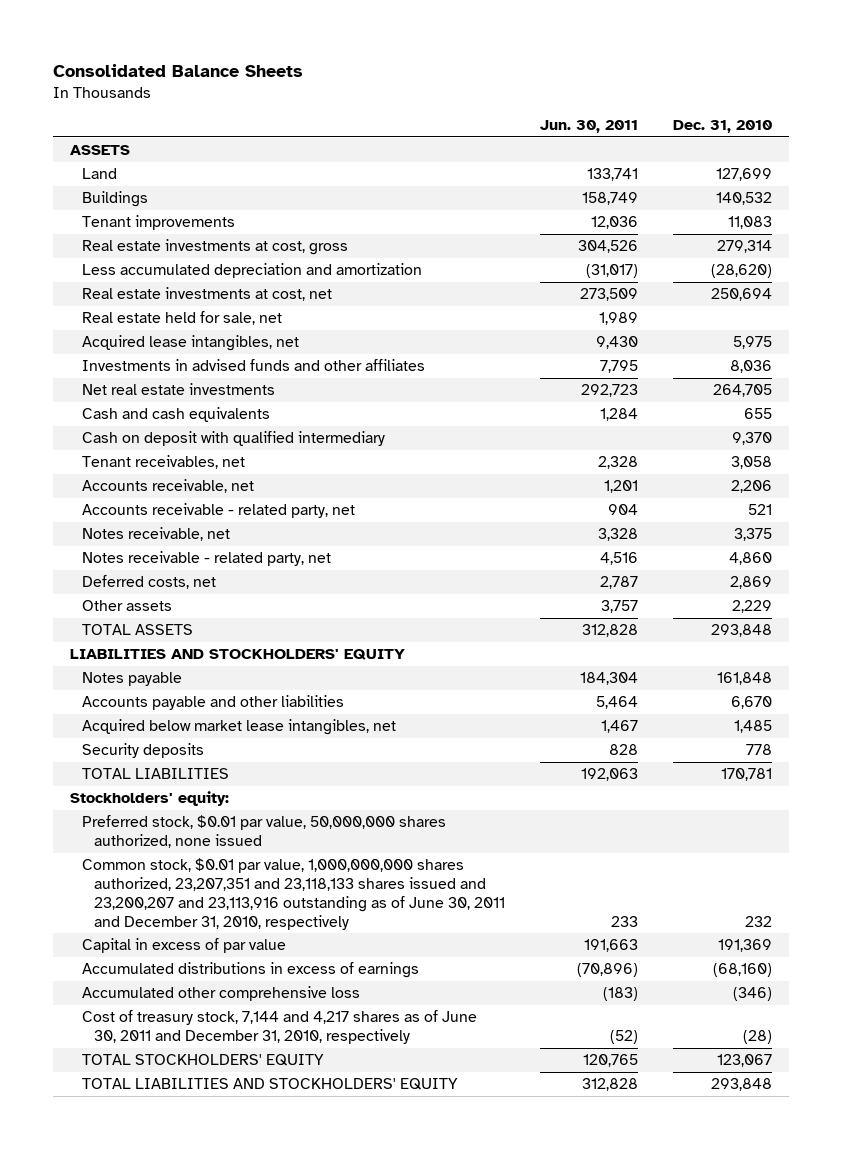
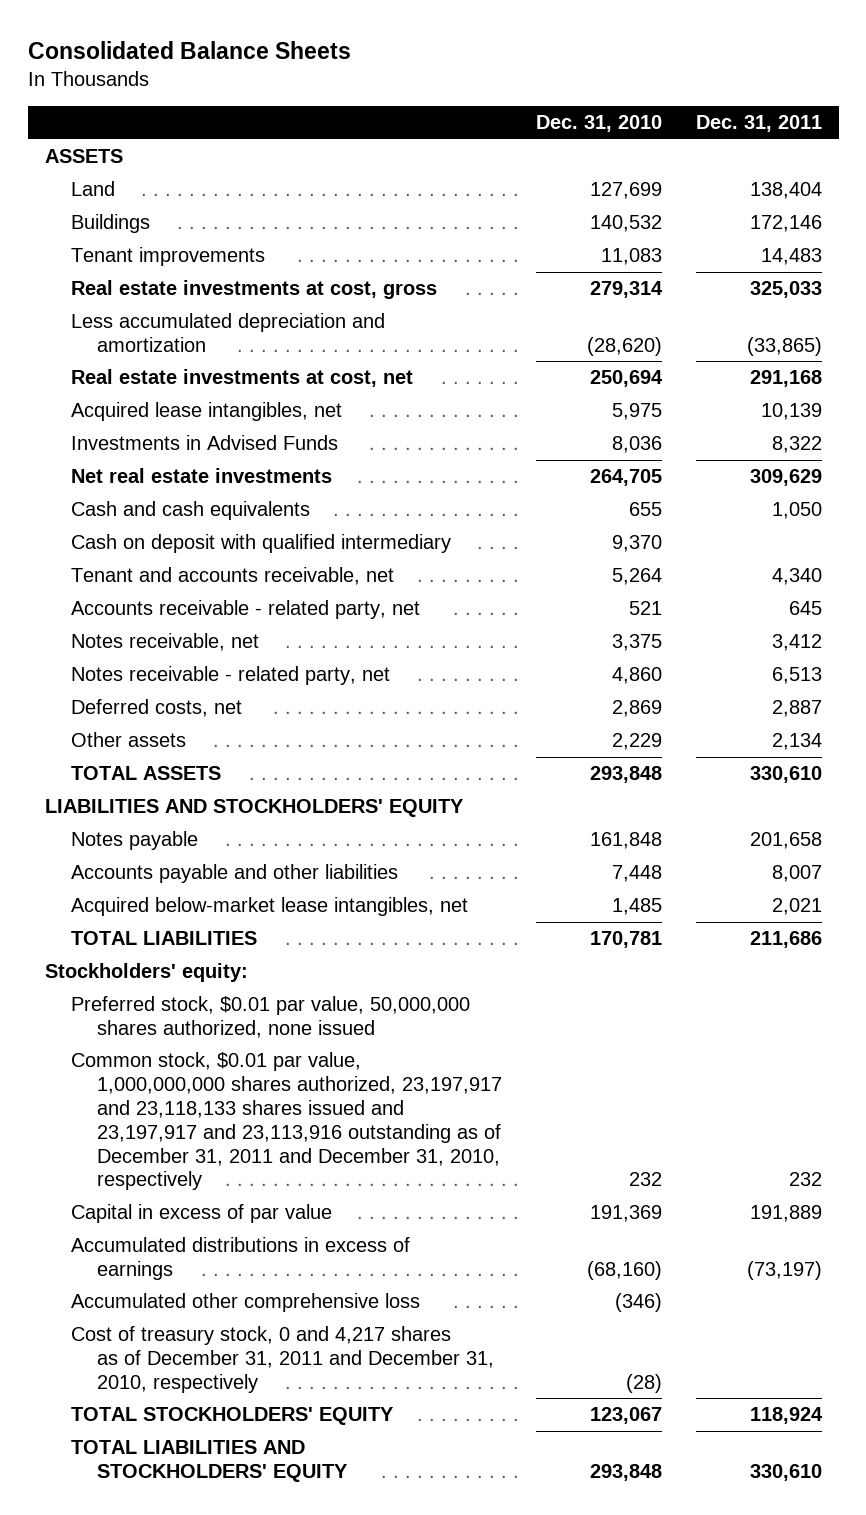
- | Jun. 30, 2011 | Dec. 31, 2010
+ | Dec. 31, 2010 | Dec. 31, 2011
- Real estate held for sale, net | 1,989 |
- Investments in advised funds and other affiliates | 7,795 | 8,036
+ Investments in Advised Funds | 8,036 | 8,322
- Tenant receivables, net | 2,328 | 3,058
- Accounts receivable, net | 1,201 | 2,206
+ Tenant and accounts receivable, net | 5,264 | 4,340
- Accounts payable and other liabilities | 5,464 | 6,670
- Acquired below market lease intangibles, net | 1,467 | 1,485
- Security deposits | 828 | 778
+ Accounts payable and other liabilities | 7,448 | 8,007
+ Acquired below-market lease intangibles, net | 1,485 | 2,021
- Common stock, $0.01 par value, 1,000,000,000 shares authorized, 23,207,351 and 23,118,133 shares issued and 23,200,207 and 23,113,916 outstanding as of June 30, 2011 and December 31, 2010, respectively | 233 | 232
+ Common stock, $0.01 par value, 1,000,000,000 shares authorized, 23,197,917 and 23,118,133 shares issued and 23,197,917 and 23,113,916 outstanding as of December 31, 2011 and December 31, 2010, respectively | 232 | 232
- Cost of treasury stock, 7,144 and 4,217 shares as of June 30, 2011 and December 31, 2010, respectively | (52) | (28)
+ Cost of treasury stock, 0 and 4,217 shares as of December 31, 2011 and December 31, 2010, respectively | (28) |

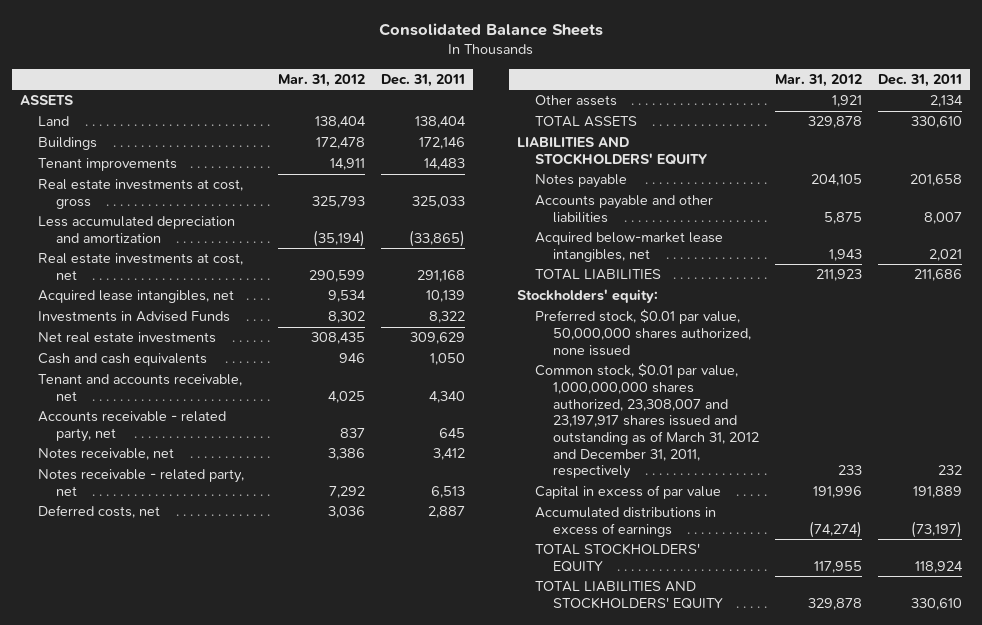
- | Dec. 31, 2010 | Dec. 31, 2011
+ | Mar. 31, 2012 | Dec. 31, 2011
- Cash on deposit with qualified intermediary | 9,370 |
- Common stock, $0.01 par value, 1,000,000,000 shares authorized, 23,197,917 and 23,118,133 shares issued and 23,197,917 and 23,113,916 outstanding as of December 31, 2011 and December 31, 2010, respectively | 232 | 232
+ Common stock, $0.01 par value, 1,000,000,000 shares authorized, 23,308,007 and 23,197,917 shares issued and outstanding as of March 31, 2012 and December 31, 2011, respectively | 233 | 232
- Accumulated other comprehensive loss | (346) |
- Cost of treasury stock, 0 and 4,217 shares as of December 31, 2011 and December 31, 2010, respectively | (28) |

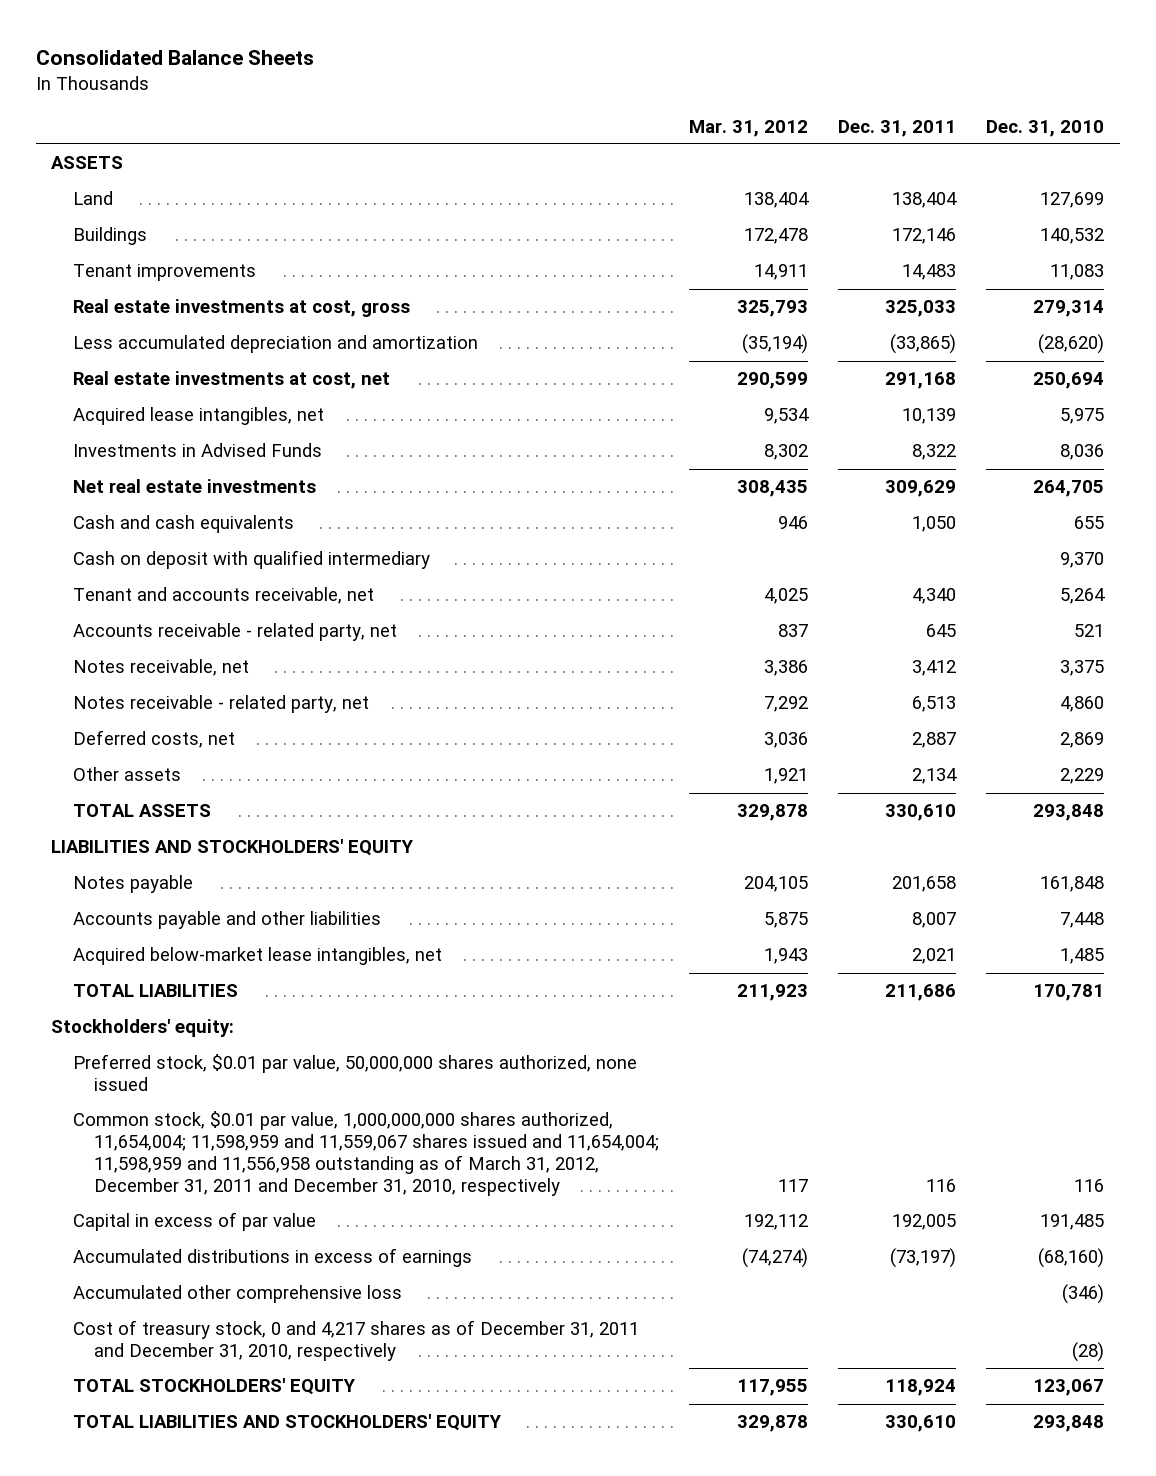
- | Mar. 31, 2012 | Dec. 31, 2011
+ | Mar. 31, 2012 | Dec. 31, 2011 | Dec. 31, 2010
+ Cash on deposit with qualified intermediary | | | 9,370
- Common stock, $0.01 par value, 1,000,000,000 shares authorized, 23,308,007 and 23,197,917 shares issued and outstanding as of March 31, 2012 and December 31, 2011, respectively | 233 | 232
- Capital in excess of par value | 191,996 | 191,889
+ Common stock, $0.01 par value, 1,000,000,000 shares authorized, 11,654,004; 11,598,959 and 11,559,067 shares issued and 11,654,004; 11,598,959 and 11,556,958 outstanding as of March 31, 2012, December 31, 2011 and December 31, 2010, respectively | 117 | 116 | 116
+ Capital in excess of par value | 192,112 | 192,005 | 191,485
+ Accumulated other comprehensive loss | | | (346)
+ Cost of treasury stock, 0 and 4,217 shares as of December 31, 2011 and December 31, 2010, respectively | | | (28)

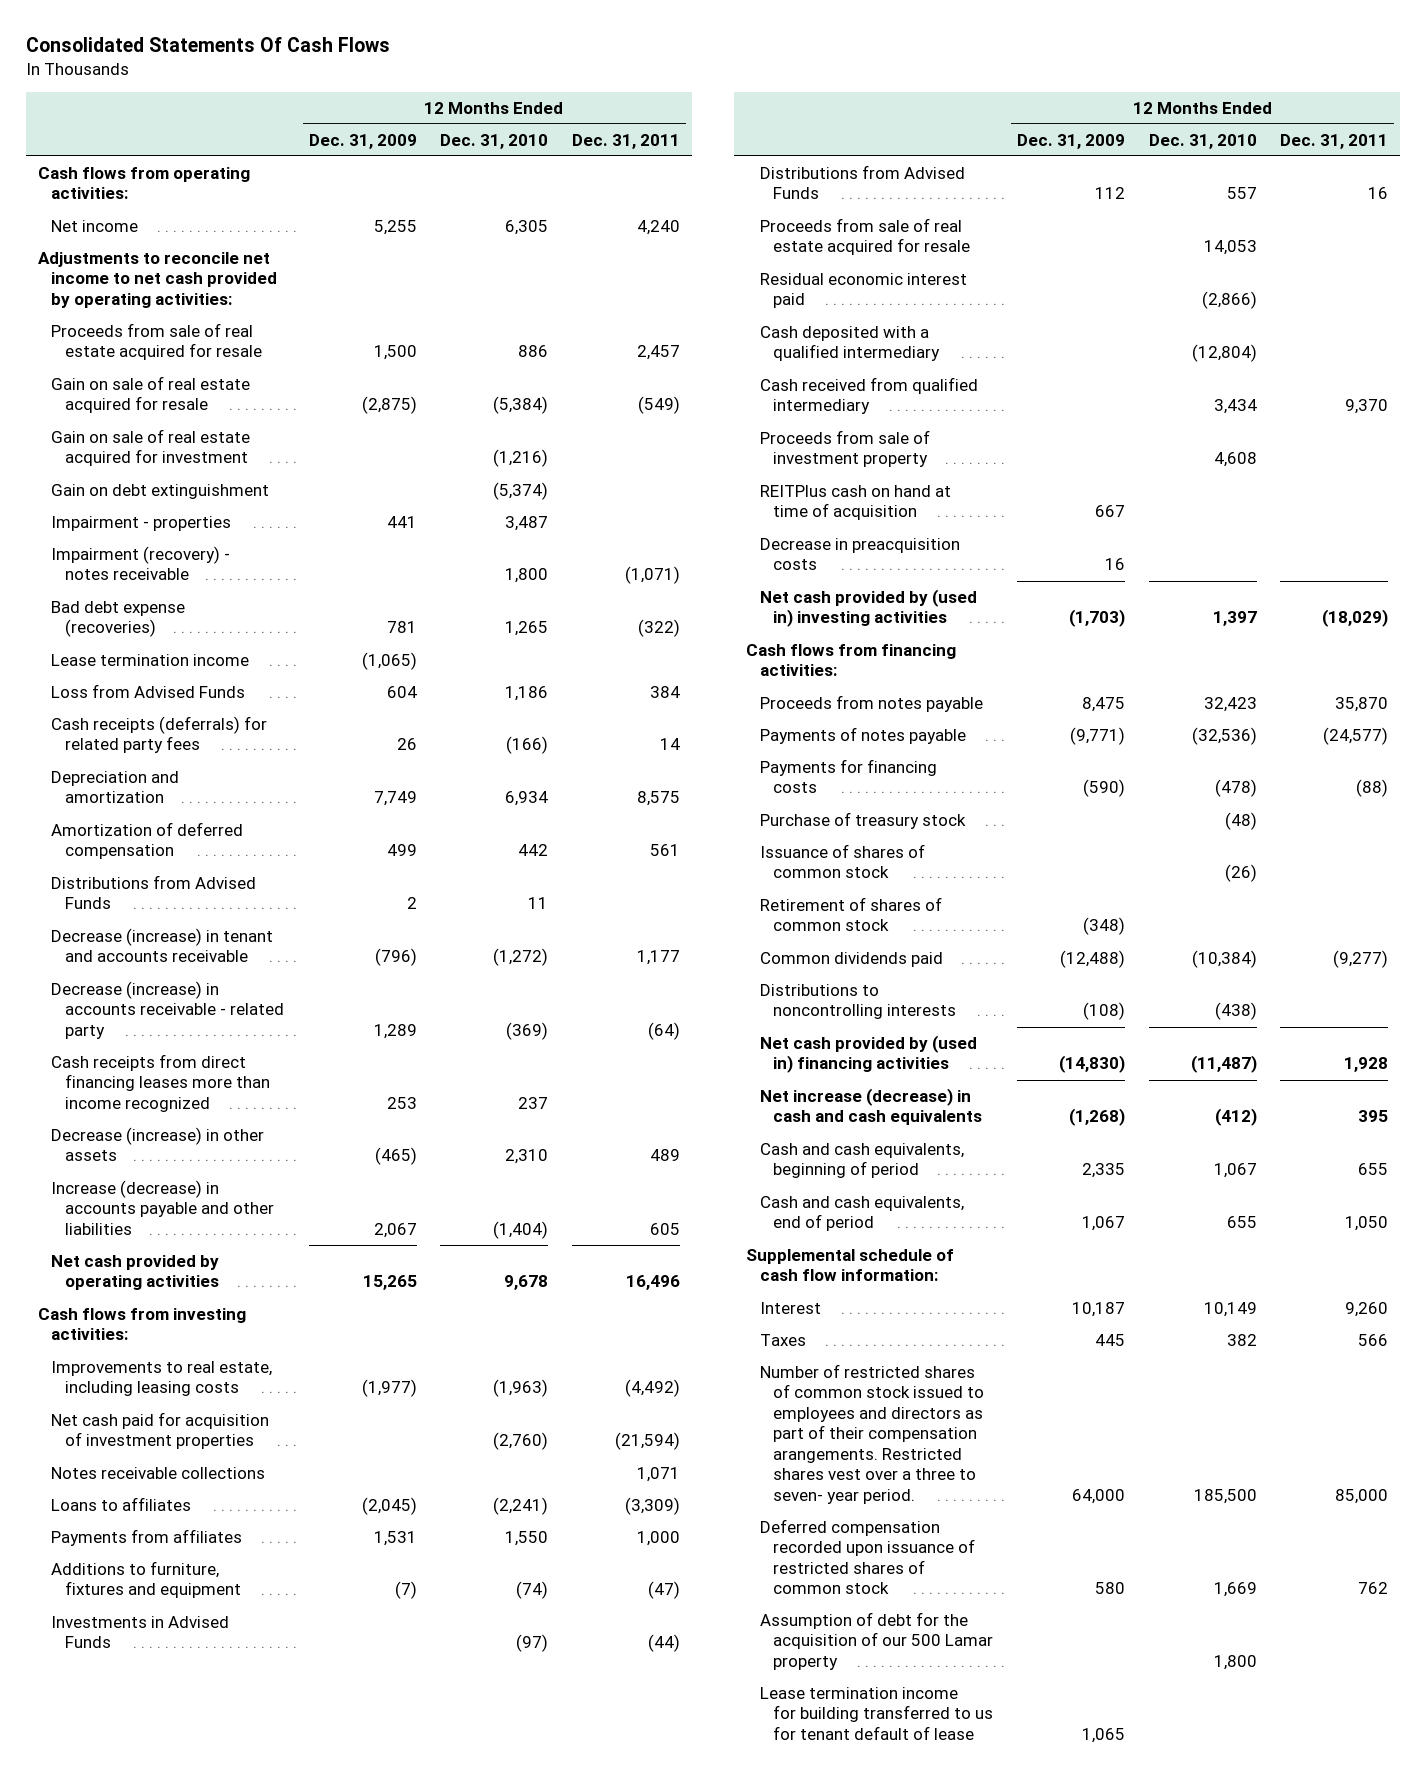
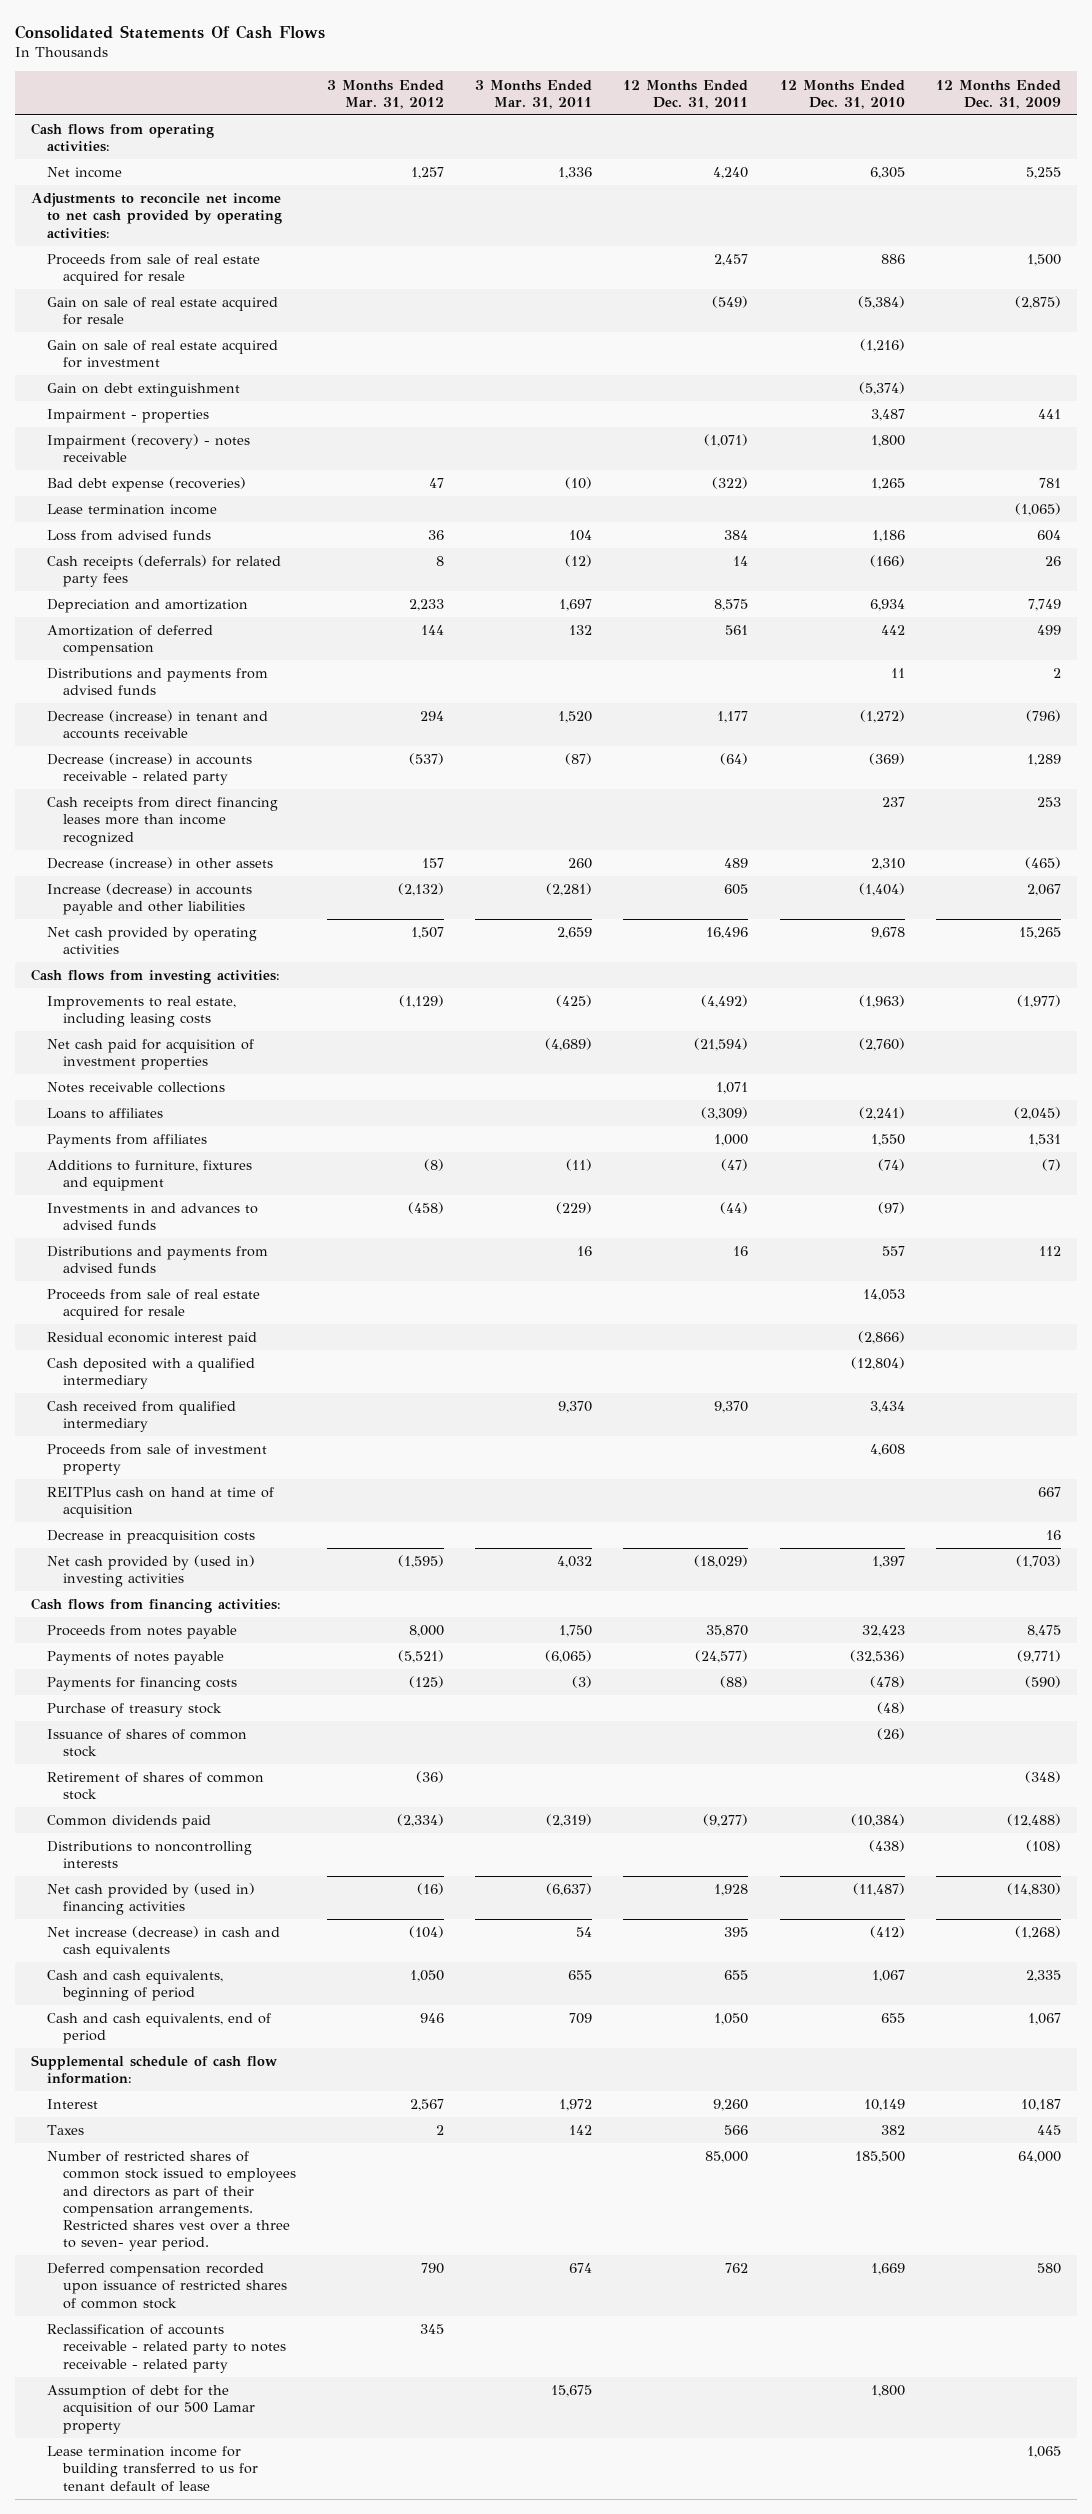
- | 12 Months Ended Dec. 31, 2009 | 12 Months Ended Dec. 31, 2010 | 12 Months Ended Dec. 31, 2011
+ | 3 Months Ended Mar. 31, 2012 | 3 Months Ended Mar. 31, 2011 | 12 Months Ended Dec. 31, 2011 | 12 Months Ended Dec. 31, 2010 | 12 Months Ended Dec. 31, 2009
- Loss from Advised Funds | 604 | 1,186 | 384
+ Loss from advised funds | 36 | 104 | 384 | 1,186 | 604
- Distributions from Advised Funds | 2 | 11 |
+ Distributions and payments from advised funds | | | | 11 | 2
- Investments in Advised Funds | | (97) | (44)
- Distributions from Advised Funds | 112 | 557 | 16
+ Investments in and advances to advised funds | (458) | (229) | (44) | (97) |
+ Distributions and payments from advised funds | | 16 | 16 | 557 | 112
- Number of restricted shares of common stock issued to employees and directors as part of their compensation arangements. Restricted shares vest over a three to seven- year period. | 64,000 | 185,500 | 85,000
+ Number of restricted shares of common stock issued to employees and directors as part of their compensation arrangements. Restricted shares vest over a three to seven- year period. | | | 85,000 | 185,500 | 64,000
+ Reclassification of accounts receivable - related party to notes receivable - related party | 345 | | | |

